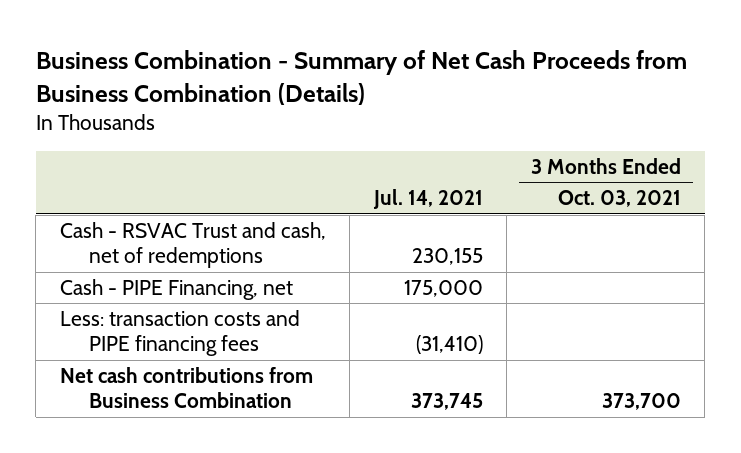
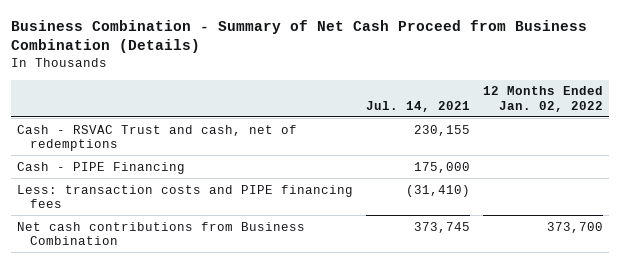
- Business Combination - Summary of Net Cash Proceeds from Business Combination (Details)
+ Business Combination - Summary of Net Cash Proceed from Business Combination (Details)
- | Jul. 14, 2021 | 3 Months Ended Oct. 03, 2021
+ | Jul. 14, 2021 | 12 Months Ended Jan. 02, 2022
- Cash - PIPE Financing, net | 175,000 |
+ Cash - PIPE Financing | 175,000 |

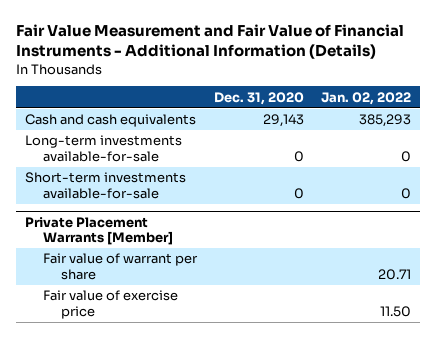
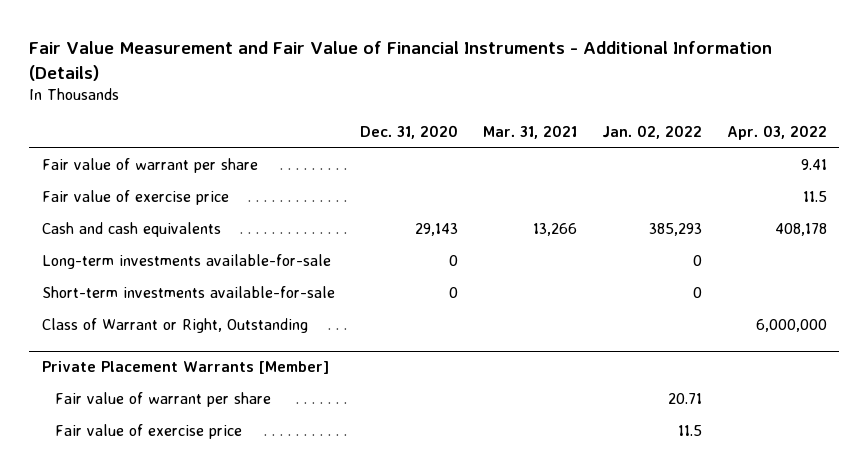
- | Dec. 31, 2020 | Jan. 02, 2022
+ | Dec. 31, 2020 | Mar. 31, 2021 | Jan. 02, 2022 | Apr. 03, 2022
+ Fair value of warrant per share | | | | 9.41
+ Fair value of exercise price | | | | 11.5
+ Class of Warrant or Right, Outstanding | | | | 6,000,000
@ Private Placement Warrants [Member]
- Fair value of exercise price | | 11.50
+ Fair value of exercise price | | | 11.5 |

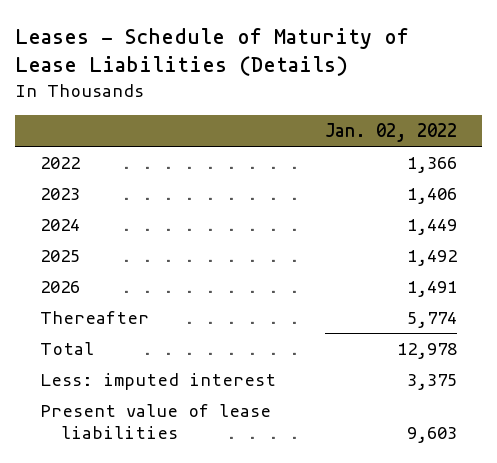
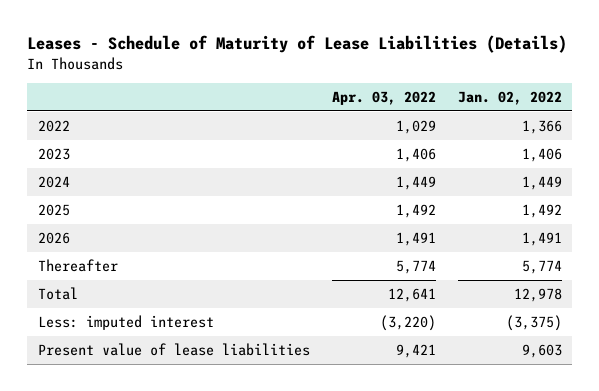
- | Jan. 02, 2022
+ | Apr. 03, 2022 | Jan. 02, 2022
- Less: imputed interest | 3,375
+ Less: imputed interest | (3,220) | (3,375)

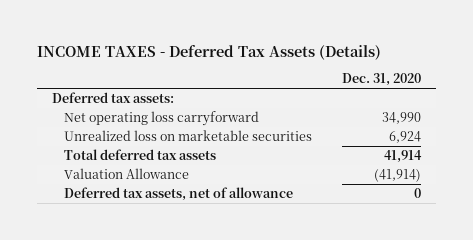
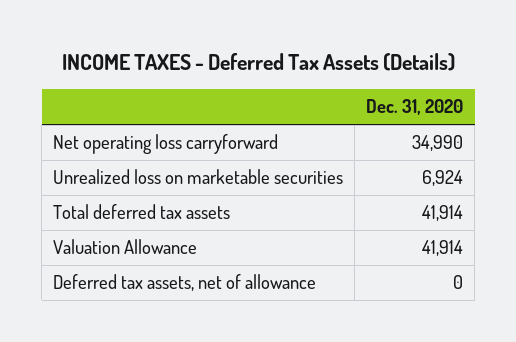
- Deferred tax assets:
- Valuation Allowance | (41,914)
+ Valuation Allowance | 41,914

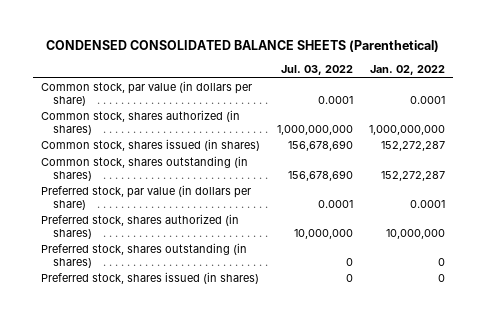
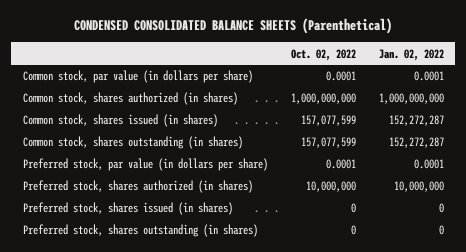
- | Jul. 03, 2022 | Jan. 02, 2022
+ | Oct. 02, 2022 | Jan. 02, 2022
moved down: Preferred stock, shares outstanding (in shares) | 0 | 0

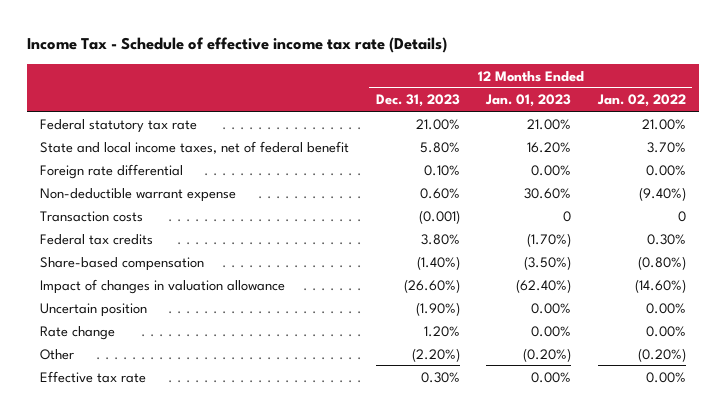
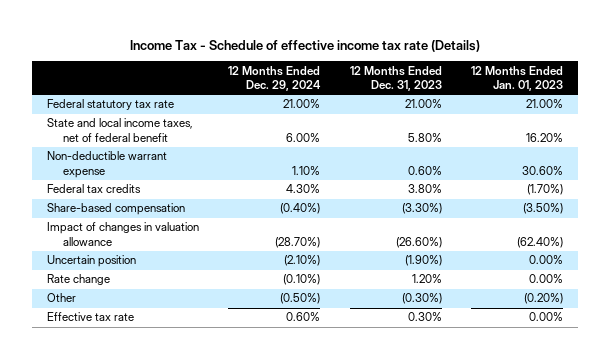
- | 12 Months Ended Dec. 31, 2023 | 12 Months Ended Jan. 01, 2023 | 12 Months Ended Jan. 02, 2022
+ | 12 Months Ended Dec. 29, 2024 | 12 Months Ended Dec. 31, 2023 | 12 Months Ended Jan. 01, 2023
- Foreign rate differential | 0.10% | 0.00% | 0.00%
- Transaction costs | (0.001) | 0 | 0
- Share-based compensation | (1.40%) | (3.50%) | (0.80%)
+ Share-based compensation | (0.40%) | (3.30%) | (3.50%)
- Other | (2.20%) | (0.20%) | (0.20%)
+ Other | (0.50%) | (0.30%) | (0.20%)

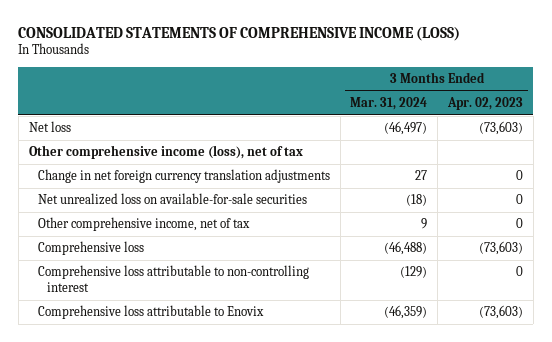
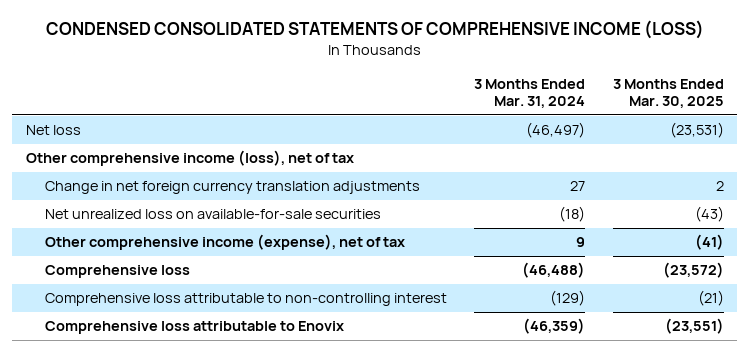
- CONSOLIDATED STATEMENTS OF COMPREHENSIVE INCOME (LOSS)
+ CONDENSED CONSOLIDATED STATEMENTS OF COMPREHENSIVE INCOME (LOSS)
- | 3 Months Ended Mar. 31, 2024 | 3 Months Ended Apr. 02, 2023
+ | 3 Months Ended Mar. 31, 2024 | 3 Months Ended Mar. 30, 2025
- Other comprehensive income, net of tax | 9 | 0
+ Other comprehensive income (expense), net of tax | 9 | (41)

